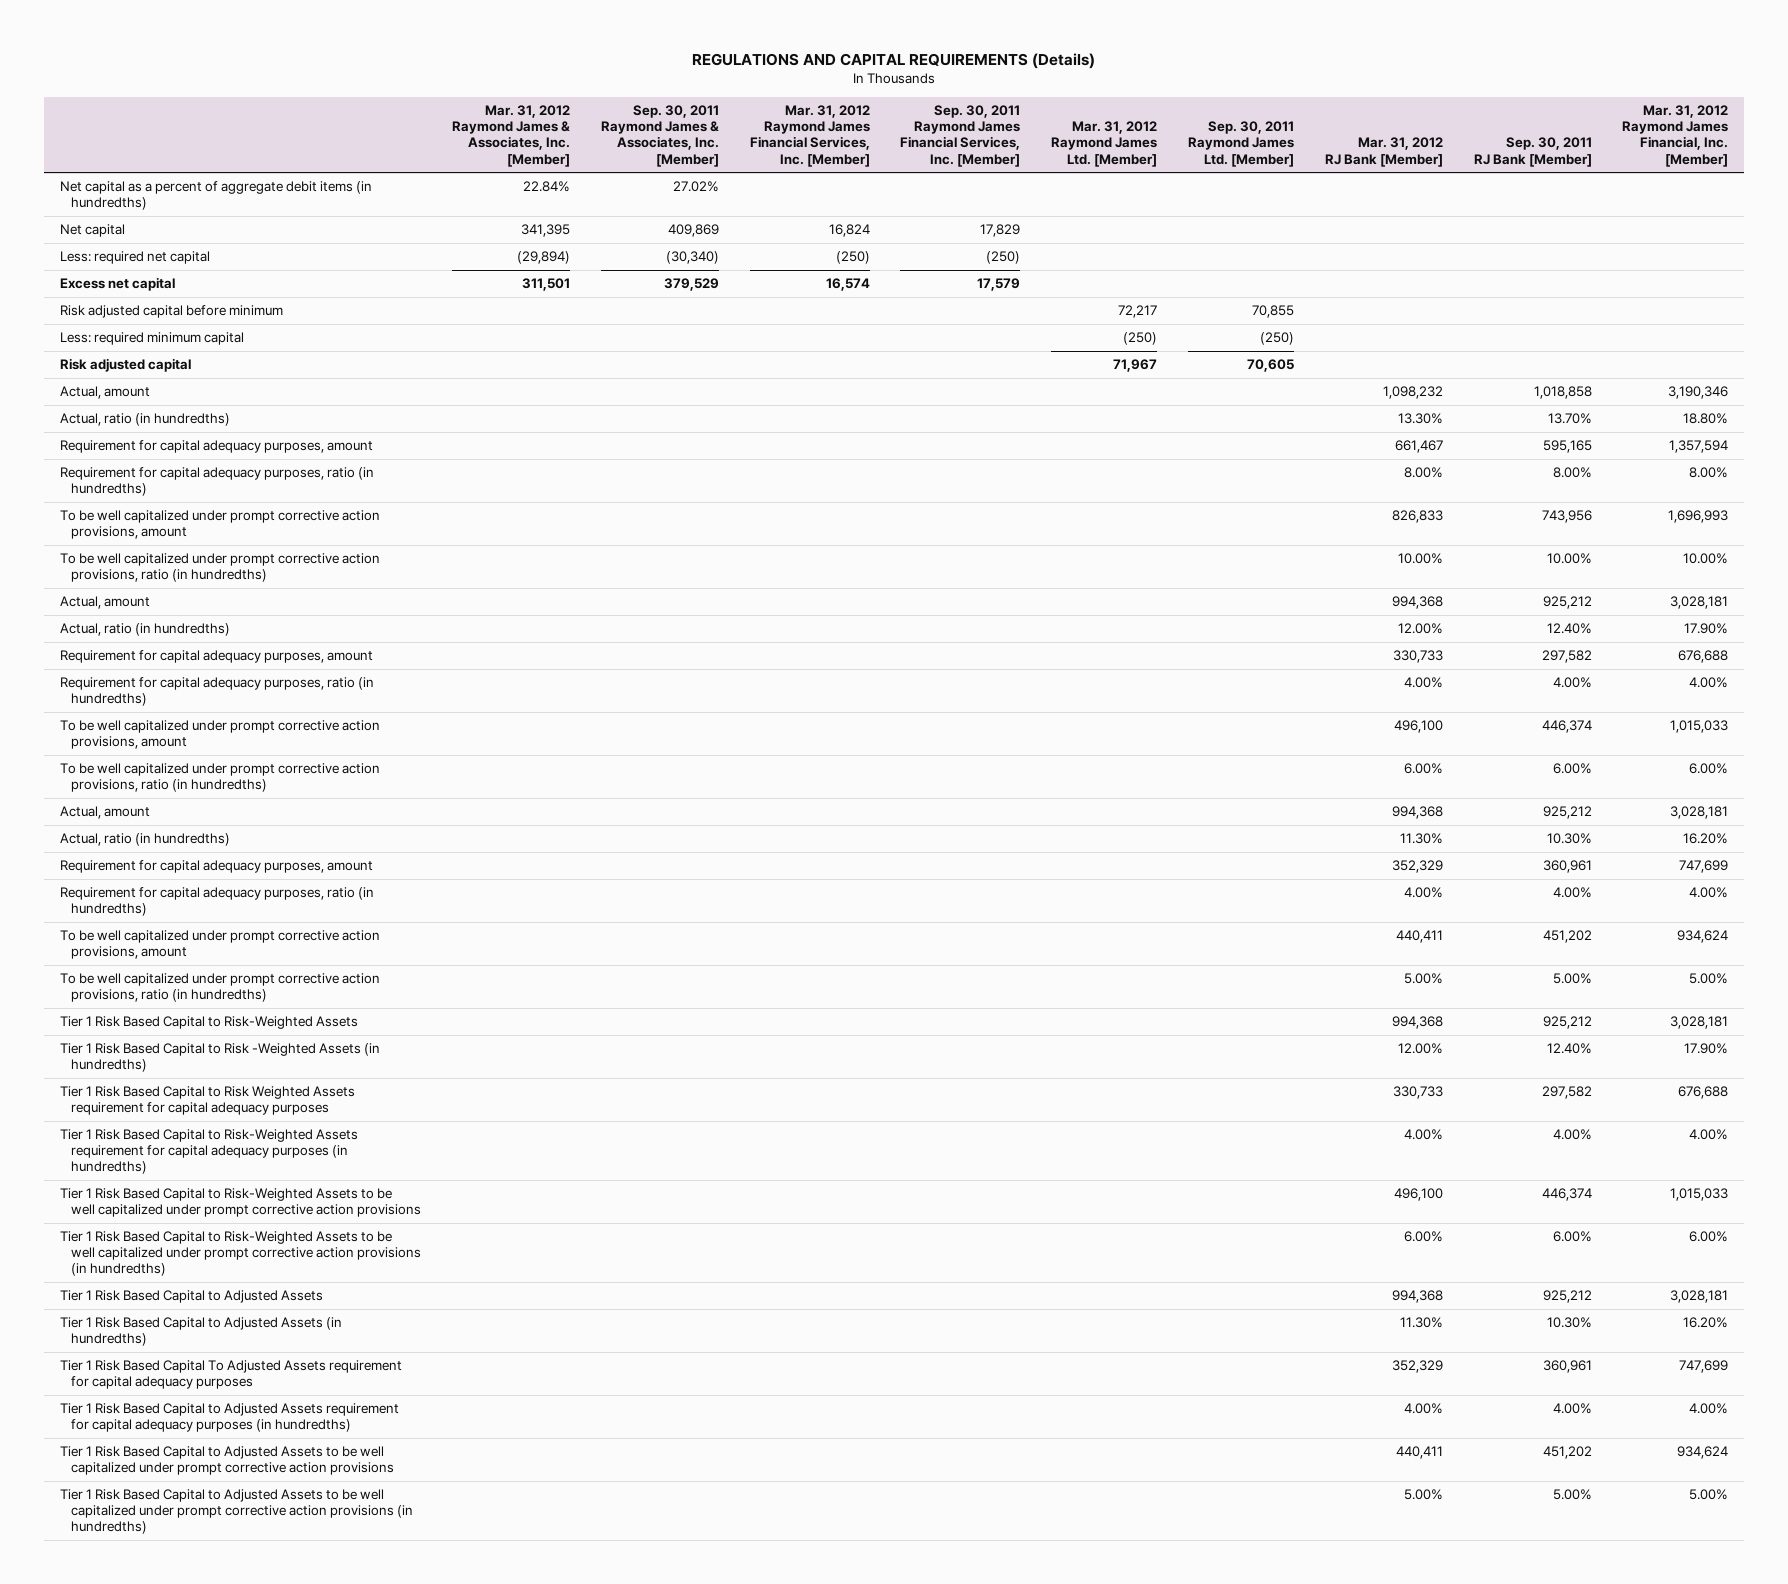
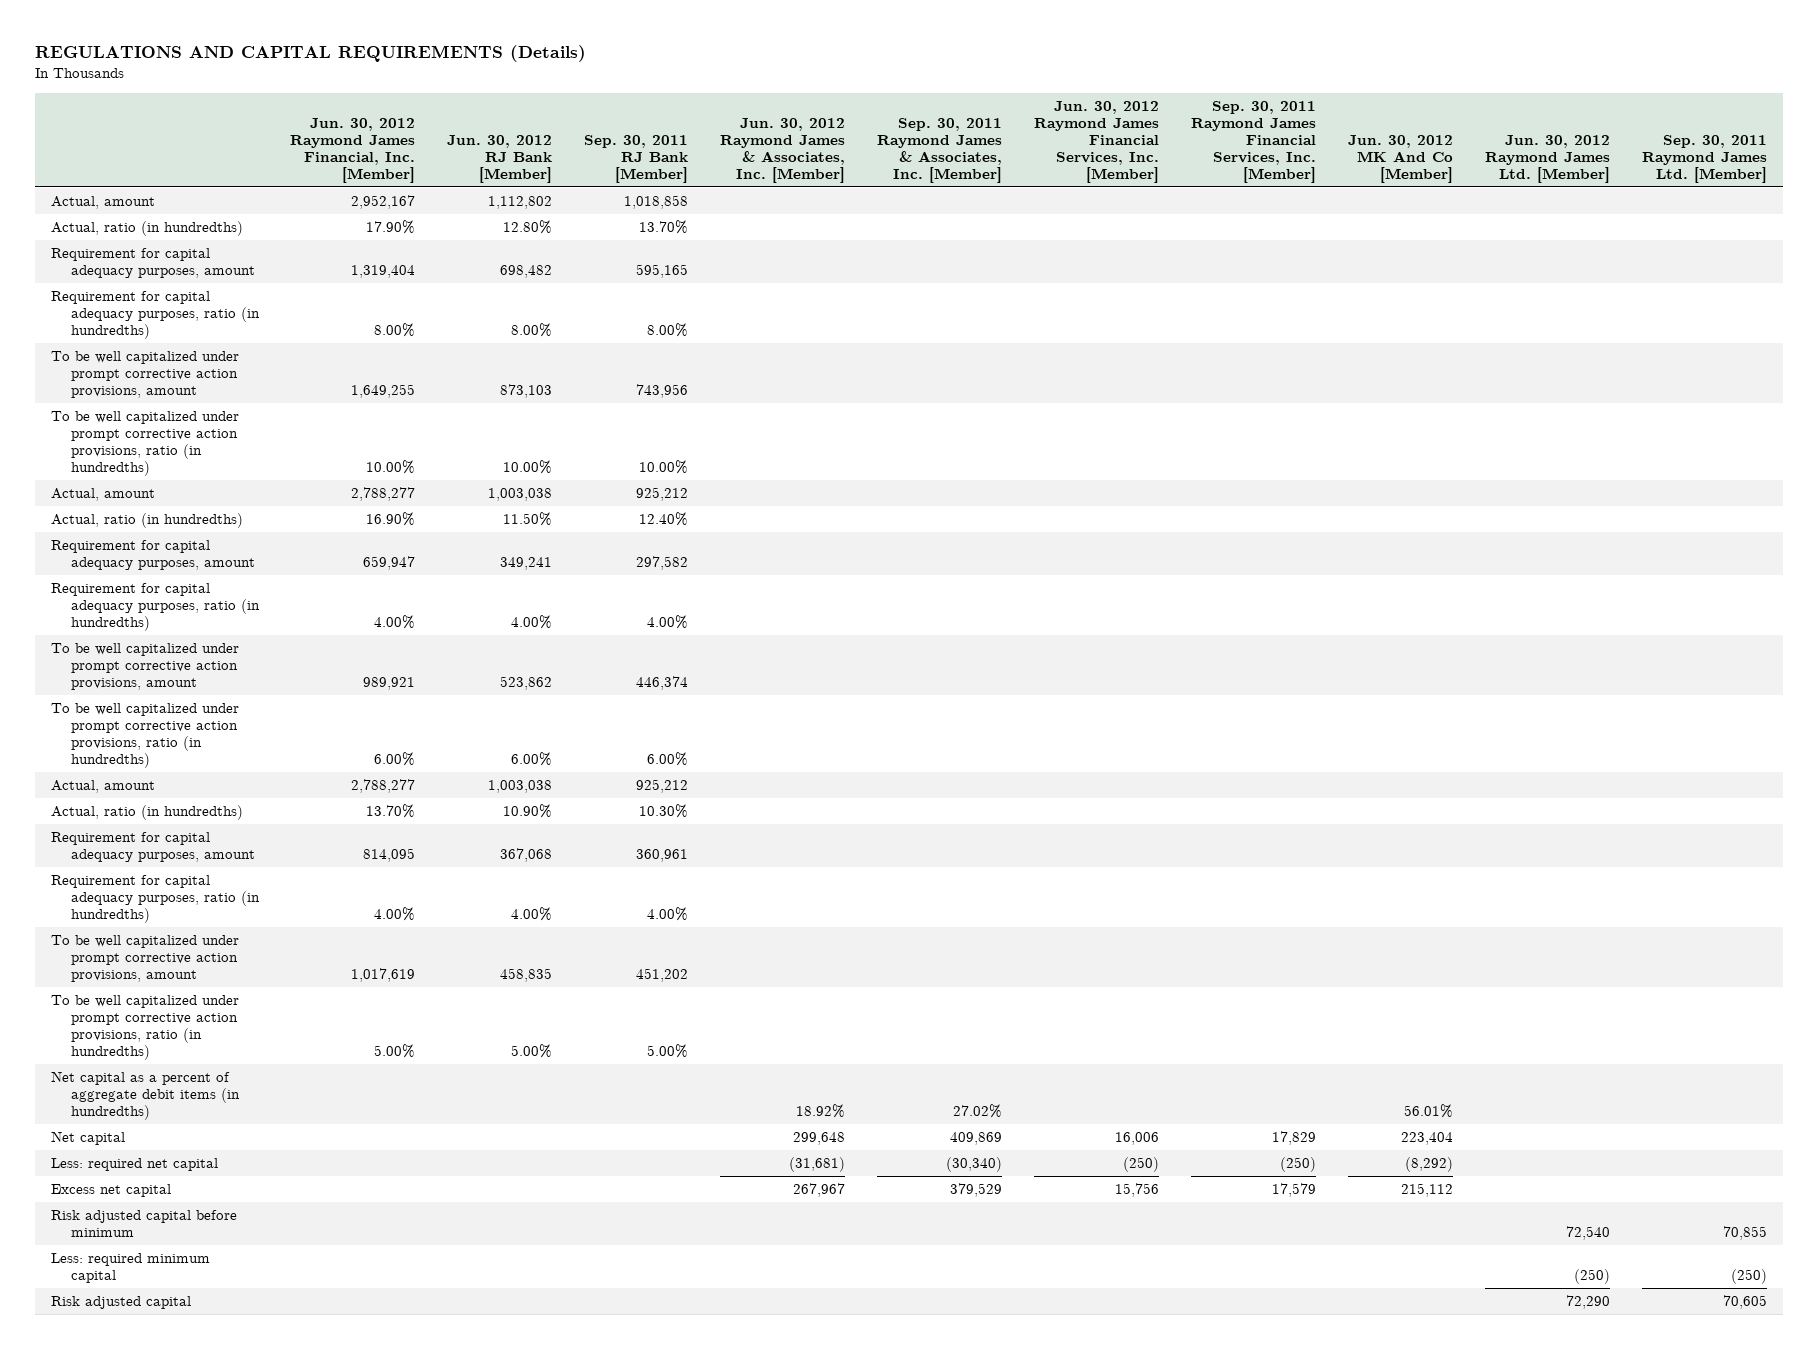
- | Mar. 31, 2012 Raymond James & Associates, Inc. [Member] | Sep. 30, 2011 Raymond James & Associates, Inc. [Member] | Mar. 31, 2012 Raymond James Financial Services, Inc. [Member] | Sep. 30, 2011 Raymond James Financial Services, Inc. [Member] | Mar. 31, 2012 Raymond James Ltd. [Member] | Sep. 30, 2011 Raymond James Ltd. [Member] | Mar. 31, 2012 RJ Bank [Member] | Sep. 30, 2011 RJ Bank [Member] | Mar. 31, 2012 Raymond James Financial, Inc. [Member]
+ | Jun. 30, 2012 Raymond James Financial, Inc. [Member] | Jun. 30, 2012 RJ Bank [Member] | Sep. 30, 2011 RJ Bank [Member] | Jun. 30, 2012 Raymond James & Associates, Inc. [Member] | Sep. 30, 2011 Raymond James & Associates, Inc. [Member] | Jun. 30, 2012 Raymond James Financial Services, Inc. [Member] | Sep. 30, 2011 Raymond James Financial Services, Inc. [Member] | Jun. 30, 2012 MK And Co [Member] | Jun. 30, 2012 Raymond James Ltd. [Member] | Sep. 30, 2011 Raymond James Ltd. [Member]
- Tier 1 Risk Based Capital to Risk-Weighted Assets | | | | | | | 994,368 | 925,212 | 3,028,181
- Tier 1 Risk Based Capital to Risk -Weighted Assets (in hundredths) | | | | | | | 12.00% | 12.40% | 17.90%
- Tier 1 Risk Based Capital to Risk Weighted Assets requirement for capital adequacy purposes | | | | | | | 330,733 | 297,582 | 676,688
- Tier 1 Risk Based Capital to Risk-Weighted Assets requirement for capital adequacy purposes (in hundredths) | | | | | | | 4.00% | 4.00% | 4.00%
- Tier 1 Risk Based Capital to Risk-Weighted Assets to be well capitalized under prompt corrective action provisions | | | | | | | 496,100 | 446,374 | 1,015,033
- Tier 1 Risk Based Capital to Risk-Weighted Assets to be well capitalized under prompt corrective action provisions (in hundredths) | | | | | | | 6.00% | 6.00% | 6.00%
- Tier 1 Risk Based Capital to Adjusted Assets | | | | | | | 994,368 | 925,212 | 3,028,181
- Tier 1 Risk Based Capital to Adjusted Assets (in hundredths) | | | | | | | 11.30% | 10.30% | 16.20%
- Tier 1 Risk Based Capital To Adjusted Assets requirement for capital adequacy purposes | | | | | | | 352,329 | 360,961 | 747,699
- Tier 1 Risk Based Capital to Adjusted Assets requirement for capital adequacy purposes (in hundredths) | | | | | | | 4.00% | 4.00% | 4.00%
- Tier 1 Risk Based Capital to Adjusted Assets to be well capitalized under prompt corrective action provisions | | | | | | | 440,411 | 451,202 | 934,624
- Tier 1 Risk Based Capital to Adjusted Assets to be well capitalized under prompt corrective action provisions (in hundredths) | | | | | | | 5.00% | 5.00% | 5.00%
moved down: Net capital as a percent of aggregate debit items (in hundredths) | | | | 18.92% | 27.02% | | | 56.01% | |
moved down: Net capital | | | | 299,648 | 409,869 | 16,006 | 17,829 | 223,404 | |
moved down: Less: required net capital | | | | (31,681) | (30,340) | (250) | (250) | (8,292) | |
moved down: Excess net capital | | | | 267,967 | 379,529 | 15,756 | 17,579 | 215,112 | |
moved down: Risk adjusted capital before minimum | | | | | | | | | 72,540 | 70,855
moved down: Less: required minimum capital | | | | | | | | | (250) | (250)
moved down: Risk adjusted capital | | | | | | | | | 72,290 | 70,605

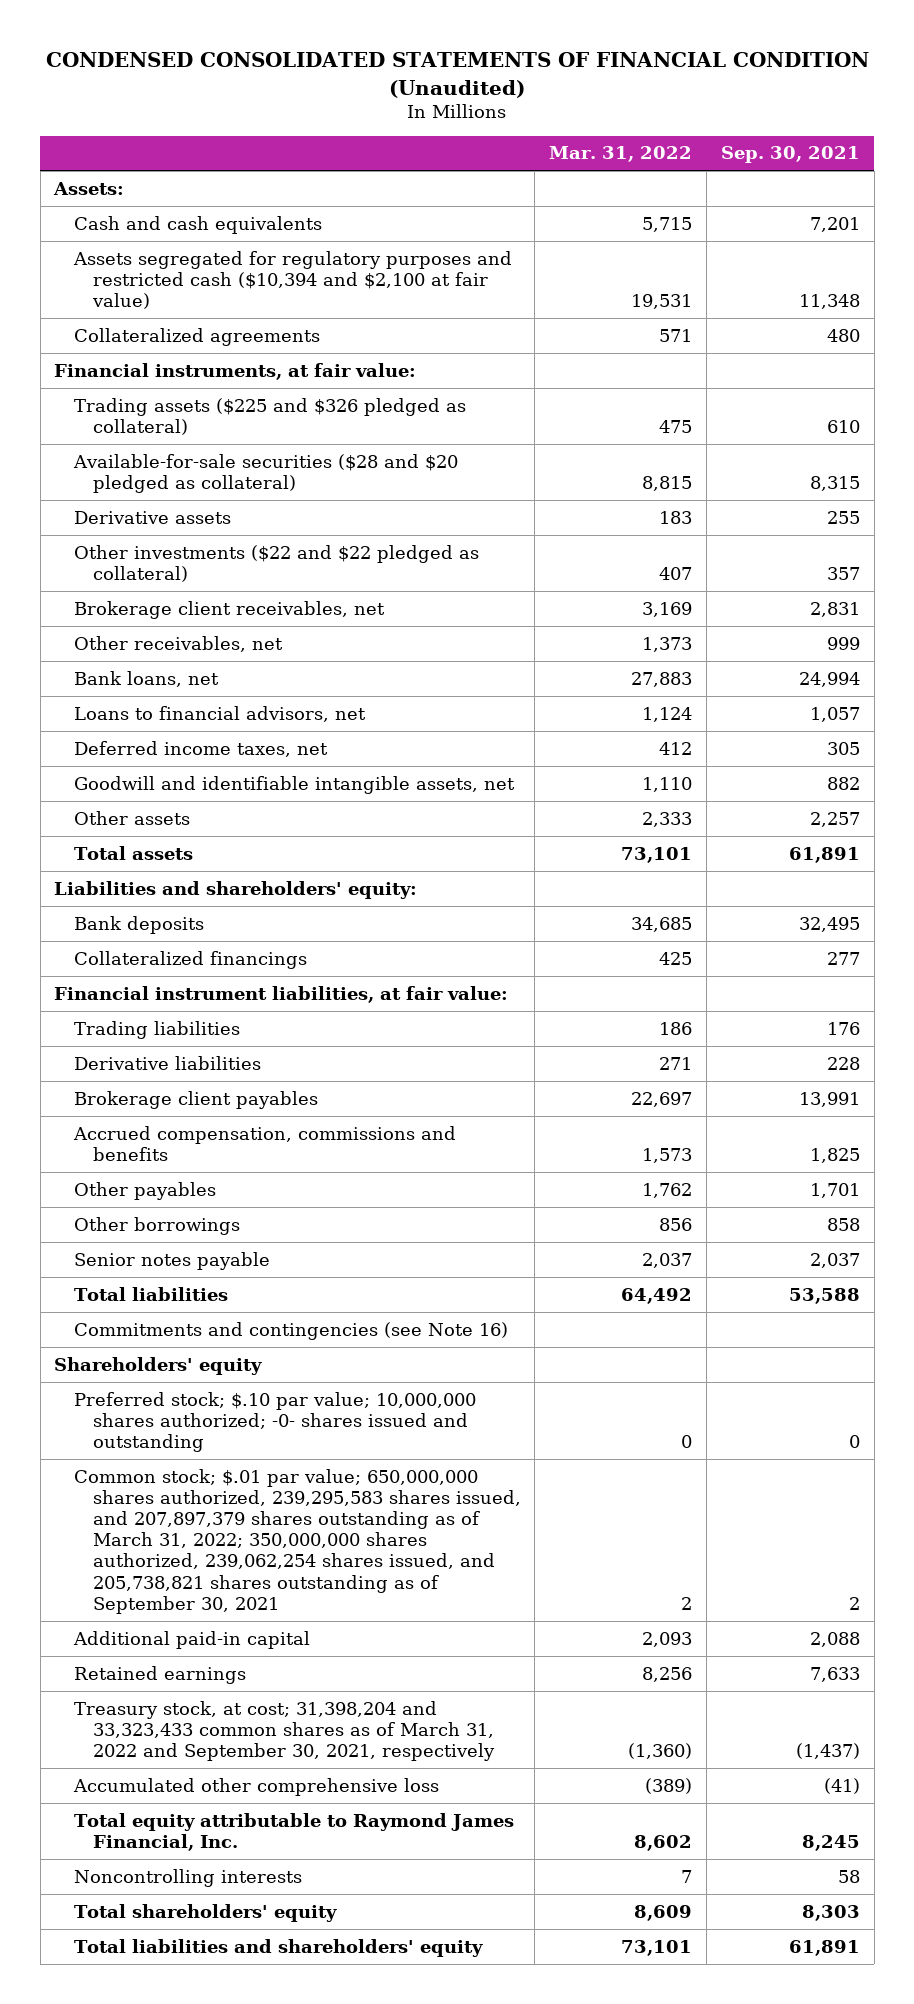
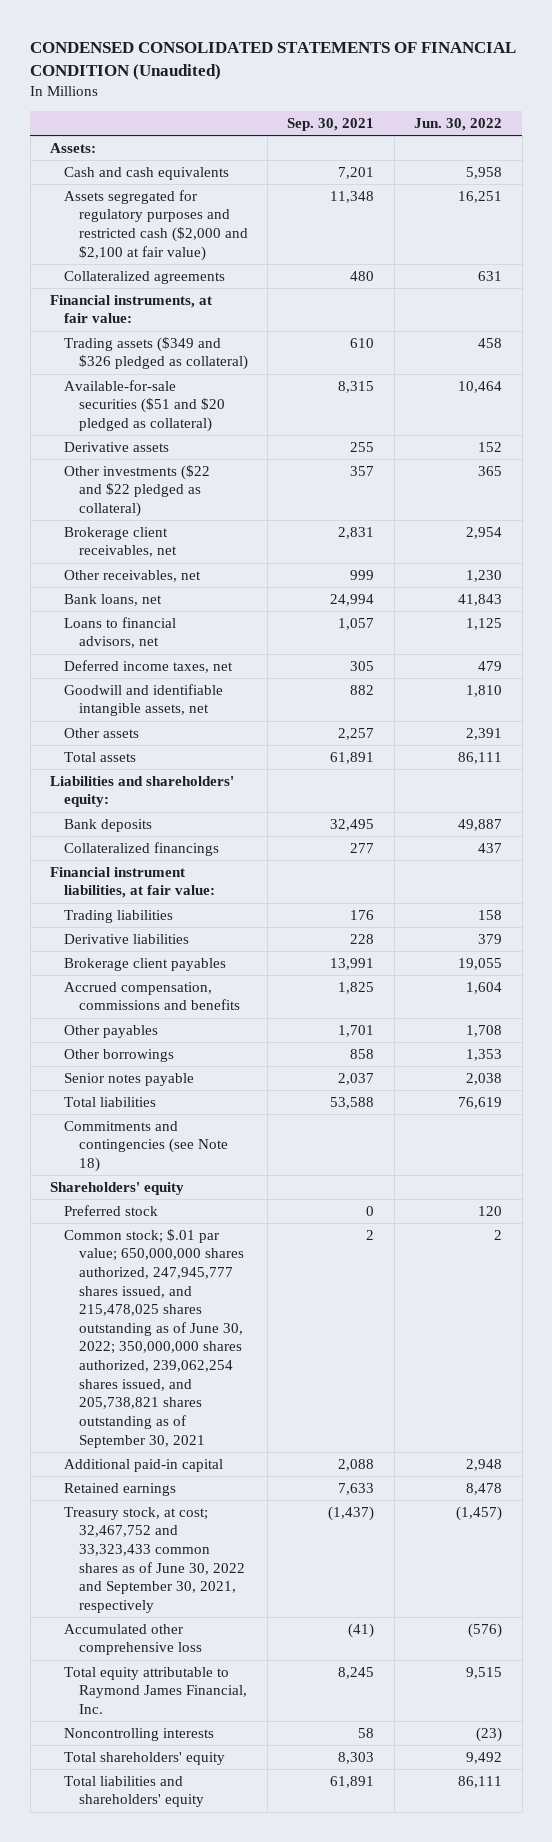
- | Mar. 31, 2022 | Sep. 30, 2021
+ | Sep. 30, 2021 | Jun. 30, 2022
- Assets segregated for regulatory purposes and restricted cash ($10,394 and $2,100 at fair value) | 19,531 | 11,348
+ Assets segregated for regulatory purposes and restricted cash ($2,000 and $2,100 at fair value) | 11,348 | 16,251
- Trading assets ($225 and $326 pledged as collateral) | 475 | 610
- Available-for-sale securities ($28 and $20 pledged as collateral) | 8,815 | 8,315
+ Trading assets ($349 and $326 pledged as collateral) | 610 | 458
+ Available-for-sale securities ($51 and $20 pledged as collateral) | 8,315 | 10,464
- Commitments and contingencies (see Note 16)
+ Commitments and contingencies (see Note 18)
- Preferred stock; $.10 par value; 10,000,000 shares authorized; -0- shares issued and outstanding | 0 | 0
- Common stock; $.01 par value; 650,000,000 shares authorized, 239,295,583 shares issued, and 207,897,379 shares outstanding as of March 31, 2022; 350,000,000 shares authorized, 239,062,254 shares issued, and 205,738,821 shares outstanding as of September 30, 2021 | 2 | 2
+ Preferred stock | 0 | 120
+ Common stock; $.01 par value; 650,000,000 shares authorized, 247,945,777 shares issued, and 215,478,025 shares outstanding as of June 30, 2022; 350,000,000 shares authorized, 239,062,254 shares issued, and 205,738,821 shares outstanding as of September 30, 2021 | 2 | 2
- Treasury stock, at cost; 31,398,204 and 33,323,433 common shares as of March 31, 2022 and September 30, 2021, respectively | (1,360) | (1,437)
+ Treasury stock, at cost; 32,467,752 and 33,323,433 common shares as of June 30, 2022 and September 30, 2021, respectively | (1,437) | (1,457)

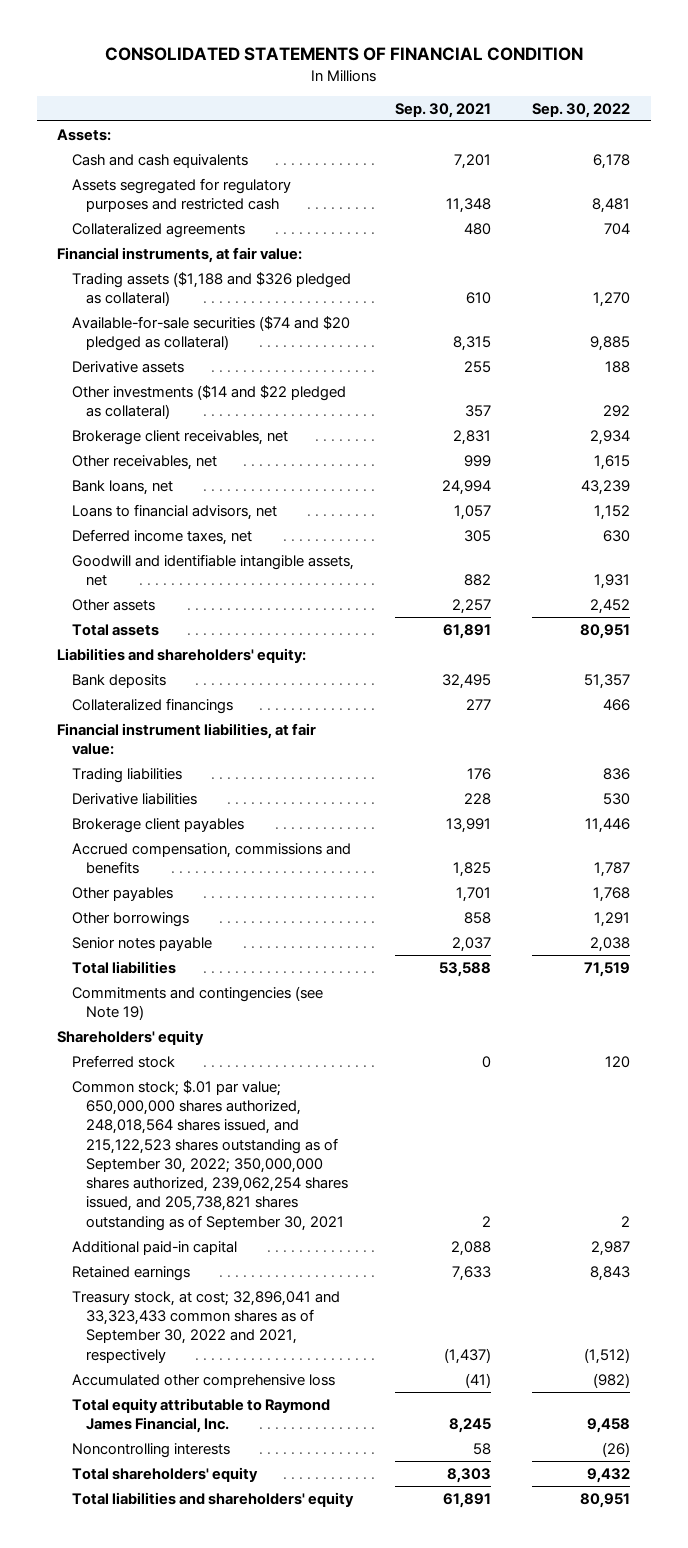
- CONDENSED CONSOLIDATED STATEMENTS OF FINANCIAL CONDITION (Unaudited)
+ CONSOLIDATED STATEMENTS OF FINANCIAL CONDITION
- | Sep. 30, 2021 | Jun. 30, 2022
+ | Sep. 30, 2021 | Sep. 30, 2022
- Assets segregated for regulatory purposes and restricted cash ($2,000 and $2,100 at fair value) | 11,348 | 16,251
+ Assets segregated for regulatory purposes and restricted cash | 11,348 | 8,481
- Trading assets ($349 and $326 pledged as collateral) | 610 | 458
- Available-for-sale securities ($51 and $20 pledged as collateral) | 8,315 | 10,464
+ Trading assets ($1,188 and $326 pledged as collateral) | 610 | 1,270
+ Available-for-sale securities ($74 and $20 pledged as collateral) | 8,315 | 9,885
- Other investments ($22 and $22 pledged as collateral) | 357 | 365
+ Other investments ($14 and $22 pledged as collateral) | 357 | 292
- Commitments and contingencies (see Note 18)
+ Commitments and contingencies (see Note 19)
- Common stock; $.01 par value; 650,000,000 shares authorized, 247,945,777 shares issued, and 215,478,025 shares outstanding as of June 30, 2022; 350,000,000 shares authorized, 239,062,254 shares issued, and 205,738,821 shares outstanding as of September 30, 2021 | 2 | 2
+ Common stock; $.01 par value; 650,000,000 shares authorized, 248,018,564 shares issued, and 215,122,523 shares outstanding as of September 30, 2022; 350,000,000 shares authorized, 239,062,254 shares issued, and 205,738,821 shares outstanding as of September 30, 2021 | 2 | 2
- Treasury stock, at cost; 32,467,752 and 33,323,433 common shares as of June 30, 2022 and September 30, 2021, respectively | (1,437) | (1,457)
+ Treasury stock, at cost; 32,896,041 and 33,323,433 common shares as of September 30, 2022 and 2021, respectively | (1,437) | (1,512)

